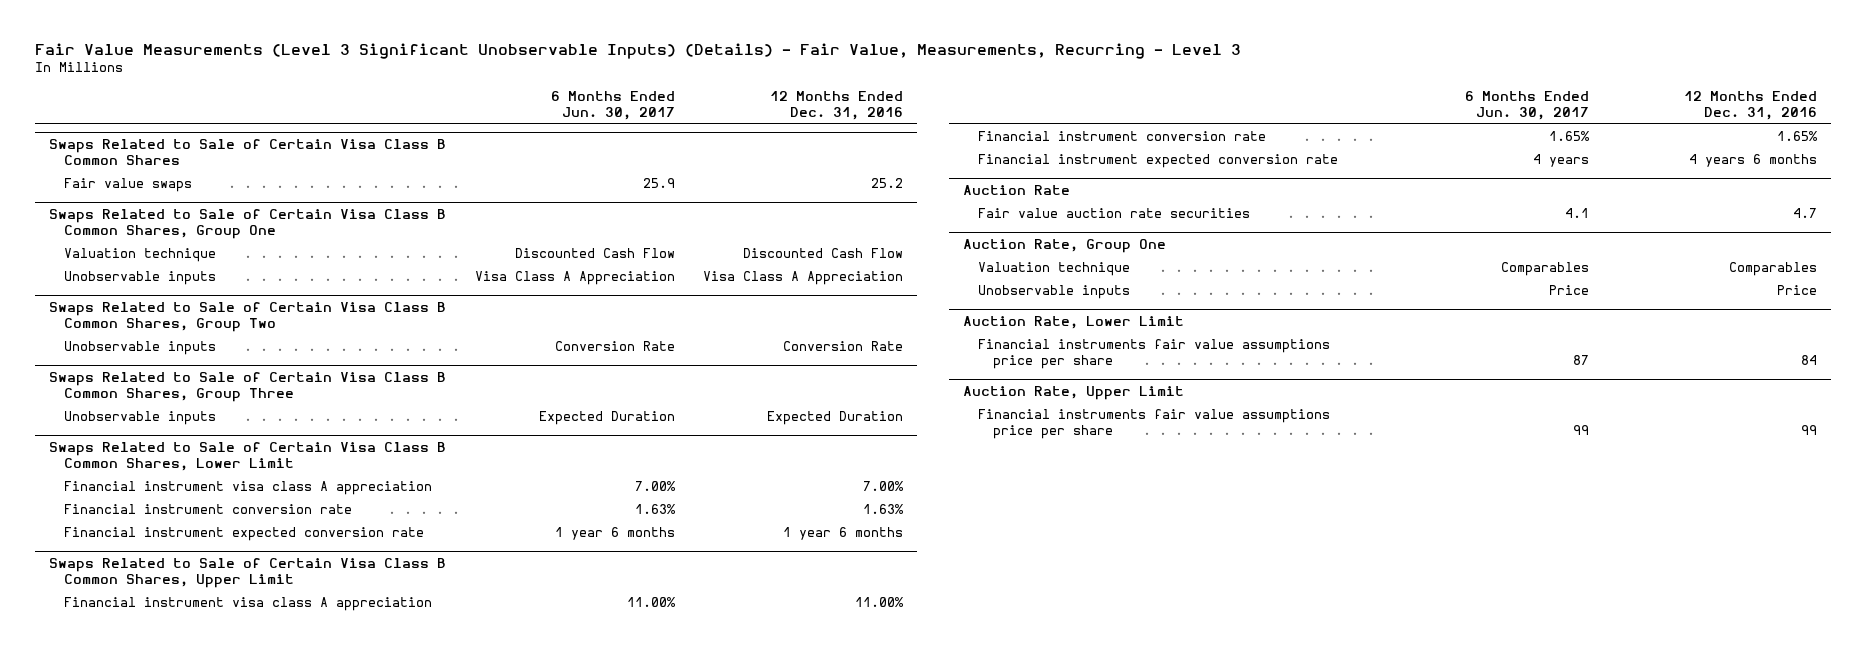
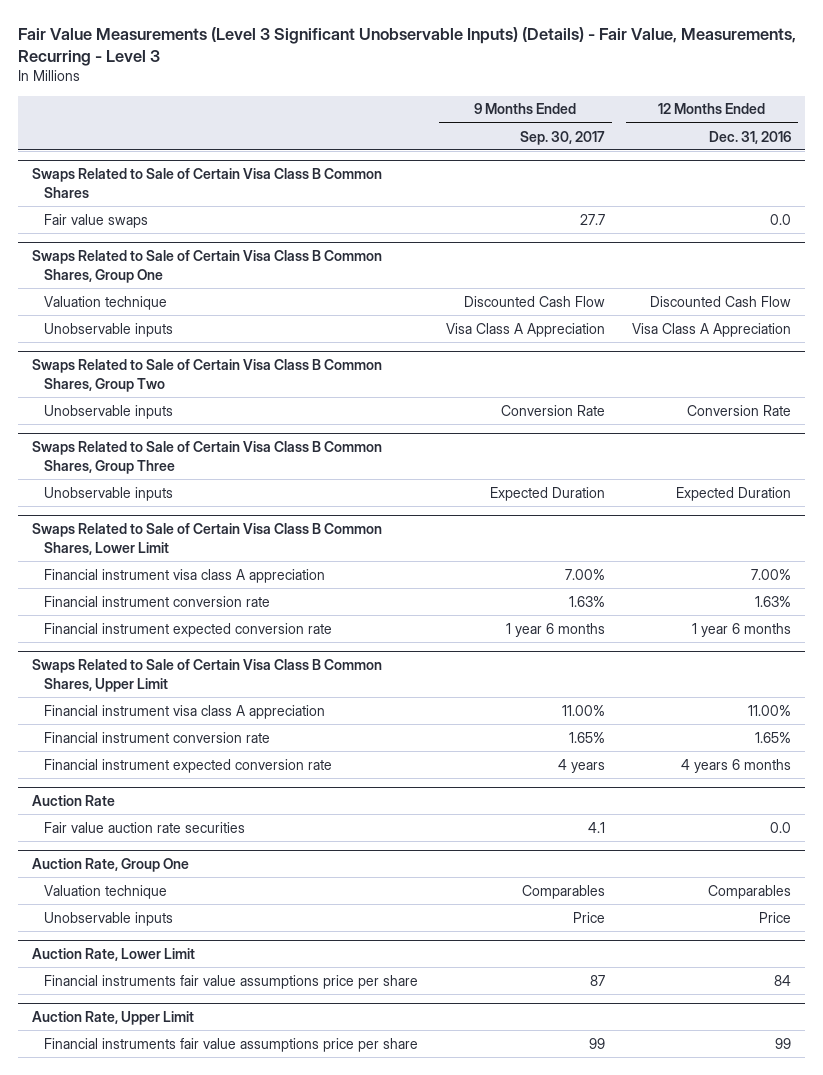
- | 6 Months Ended Jun. 30, 2017 | 12 Months Ended Dec. 31, 2016
+ | 9 Months Ended Sep. 30, 2017 | 12 Months Ended Dec. 31, 2016
@ Swaps Related to Sale of Certain Visa Class B Common Shares
- Fair value swaps | 25.9 | 25.2
+ Fair value swaps | 27.7 | 0.0
@ Auction Rate
- Fair value auction rate securities | 4.1 | 4.7
+ Fair value auction rate securities | 4.1 | 0.0

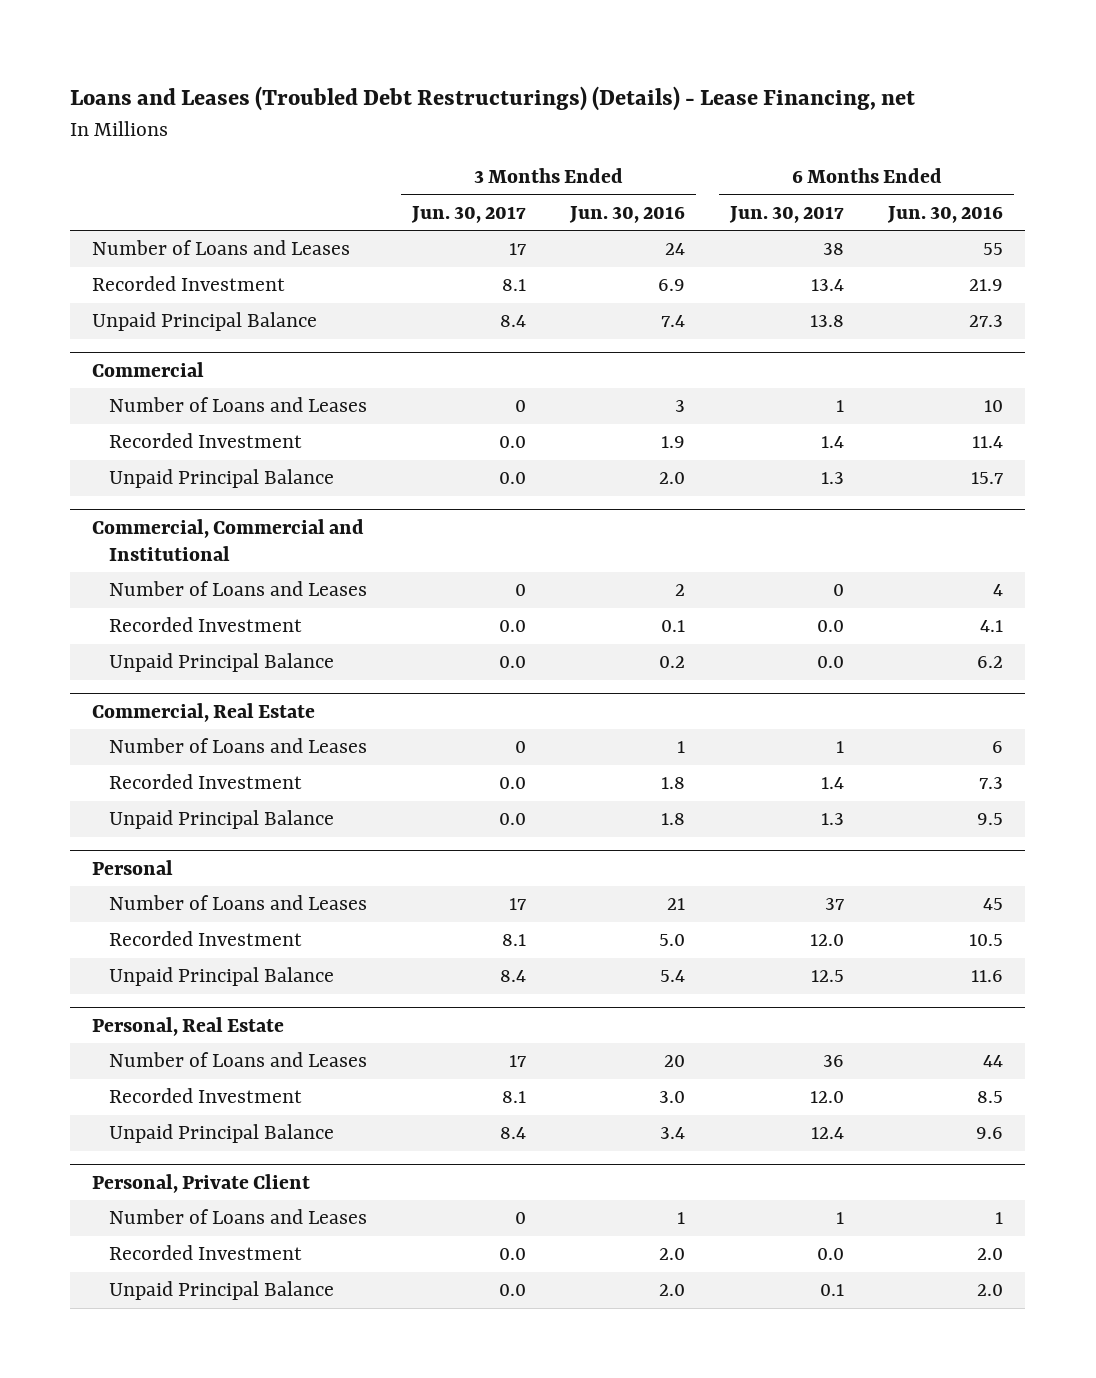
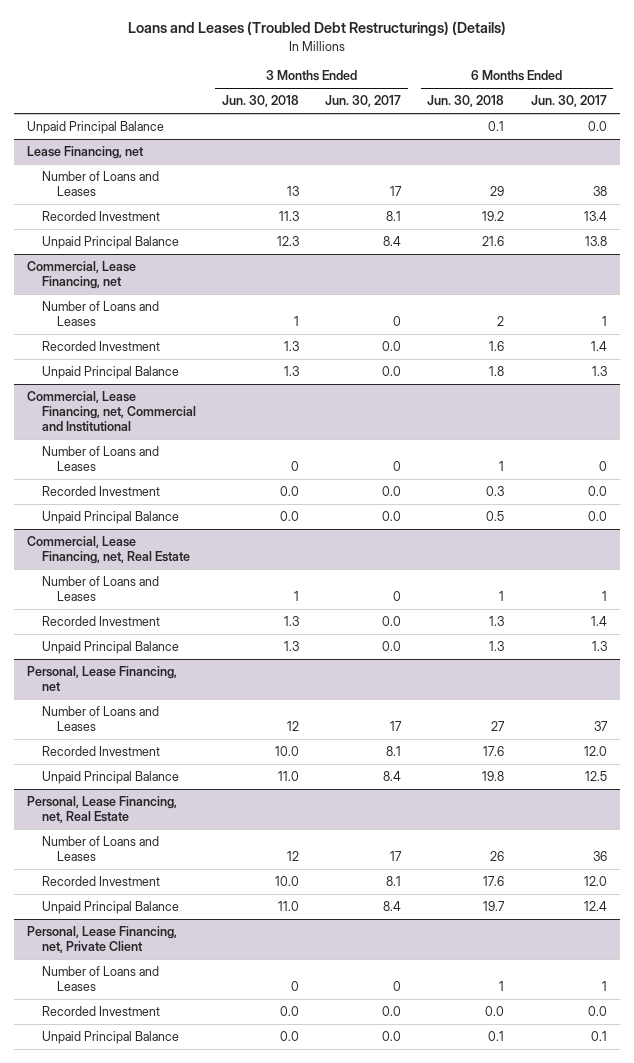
- Loans and Leases (Troubled Debt Restructurings) (Details) - Lease Financing, net
+ Loans and Leases (Troubled Debt Restructurings) (Details)
- | 3 Months Ended Jun. 30, 2017 | 3 Months Ended Jun. 30, 2016 | 6 Months Ended Jun. 30, 2017 | 6 Months Ended Jun. 30, 2016
+ | 3 Months Ended Jun. 30, 2018 | 3 Months Ended Jun. 30, 2017 | 6 Months Ended Jun. 30, 2018 | 6 Months Ended Jun. 30, 2017
+ Unpaid Principal Balance | | | 0.1 | 0.0
+ Lease Financing, net
- Commercial
+ Commercial, Lease Financing, net
- Commercial, Commercial and Institutional
+ Commercial, Lease Financing, net, Commercial and Institutional
- Commercial, Real Estate
+ Commercial, Lease Financing, net, Real Estate
- Personal
+ Personal, Lease Financing, net
- Personal, Real Estate
+ Personal, Lease Financing, net, Real Estate
- Personal, Private Client
+ Personal, Lease Financing, net, Private Client

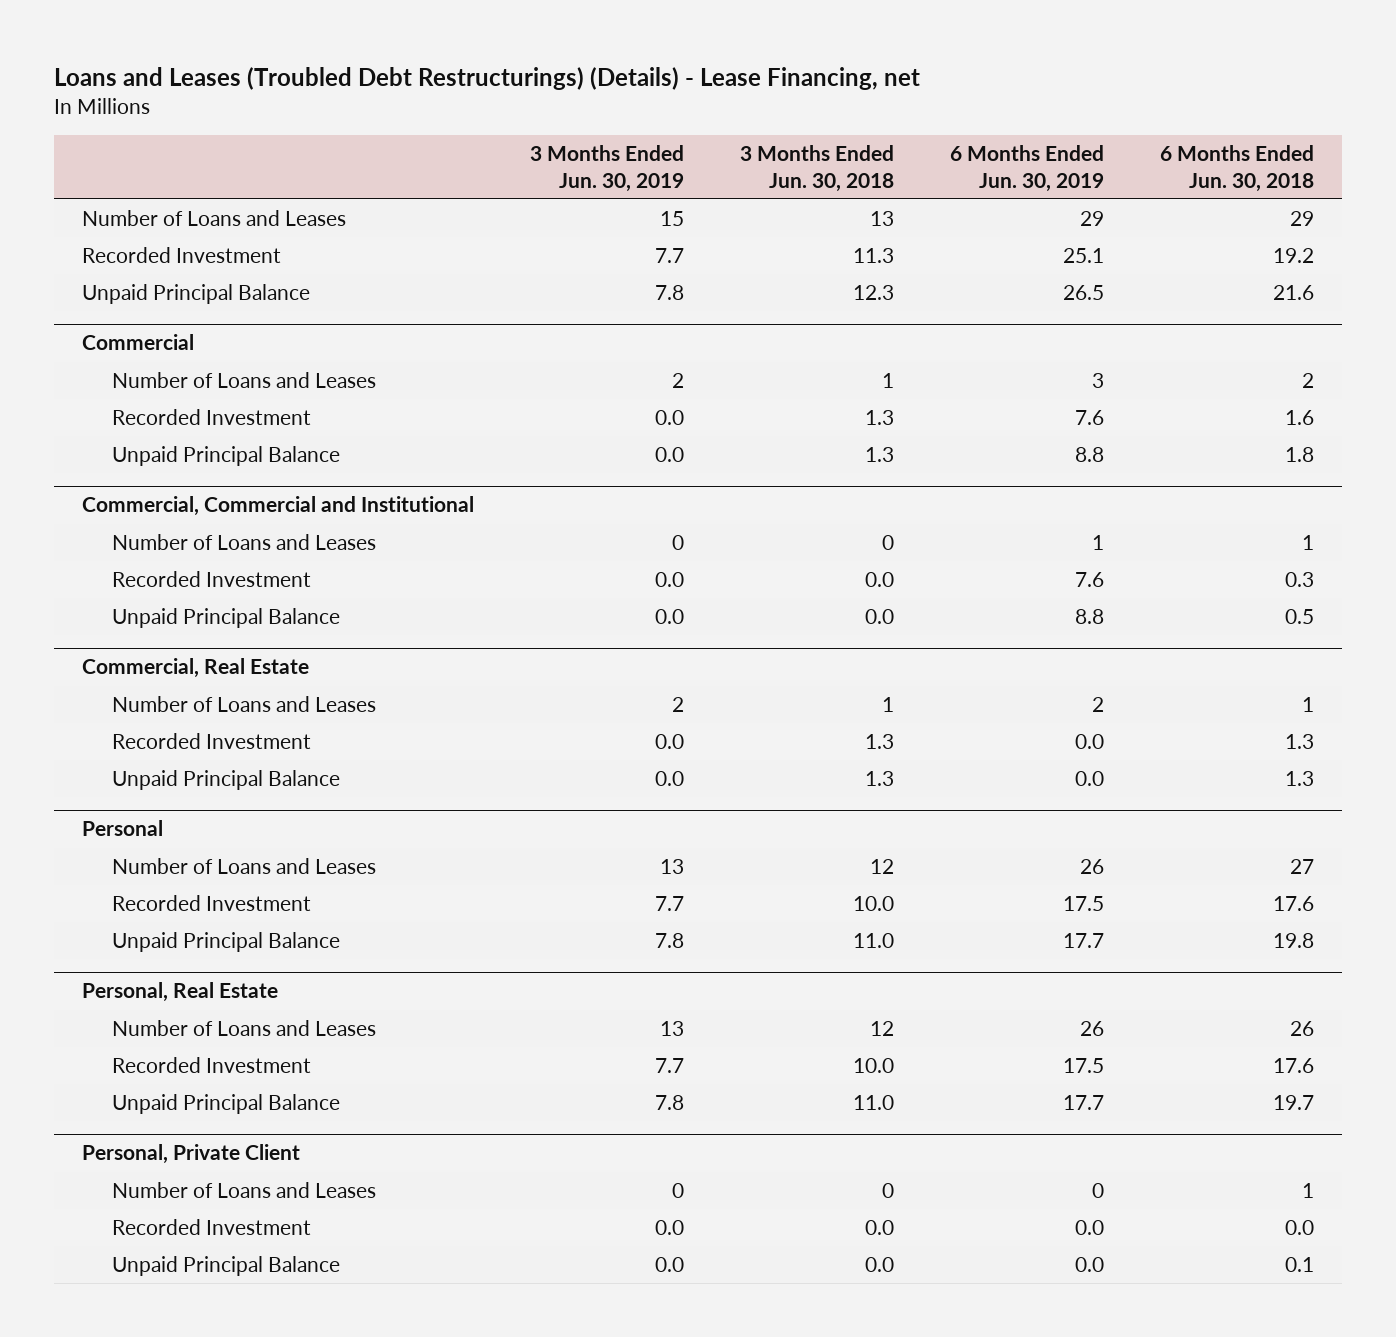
- Loans and Leases (Troubled Debt Restructurings) (Details)
+ Loans and Leases (Troubled Debt Restructurings) (Details) - Lease Financing, net
- | 3 Months Ended Jun. 30, 2018 | 3 Months Ended Jun. 30, 2017 | 6 Months Ended Jun. 30, 2018 | 6 Months Ended Jun. 30, 2017
+ | 3 Months Ended Jun. 30, 2019 | 3 Months Ended Jun. 30, 2018 | 6 Months Ended Jun. 30, 2019 | 6 Months Ended Jun. 30, 2018
- Unpaid Principal Balance | | | 0.1 | 0.0
- Lease Financing, net
- Commercial, Lease Financing, net
+ Commercial
- Commercial, Lease Financing, net, Commercial and Institutional
+ Commercial, Commercial and Institutional
- Commercial, Lease Financing, net, Real Estate
+ Commercial, Real Estate
- Personal, Lease Financing, net
+ Personal
- Personal, Lease Financing, net, Real Estate
+ Personal, Real Estate
- Personal, Lease Financing, net, Private Client
+ Personal, Private Client

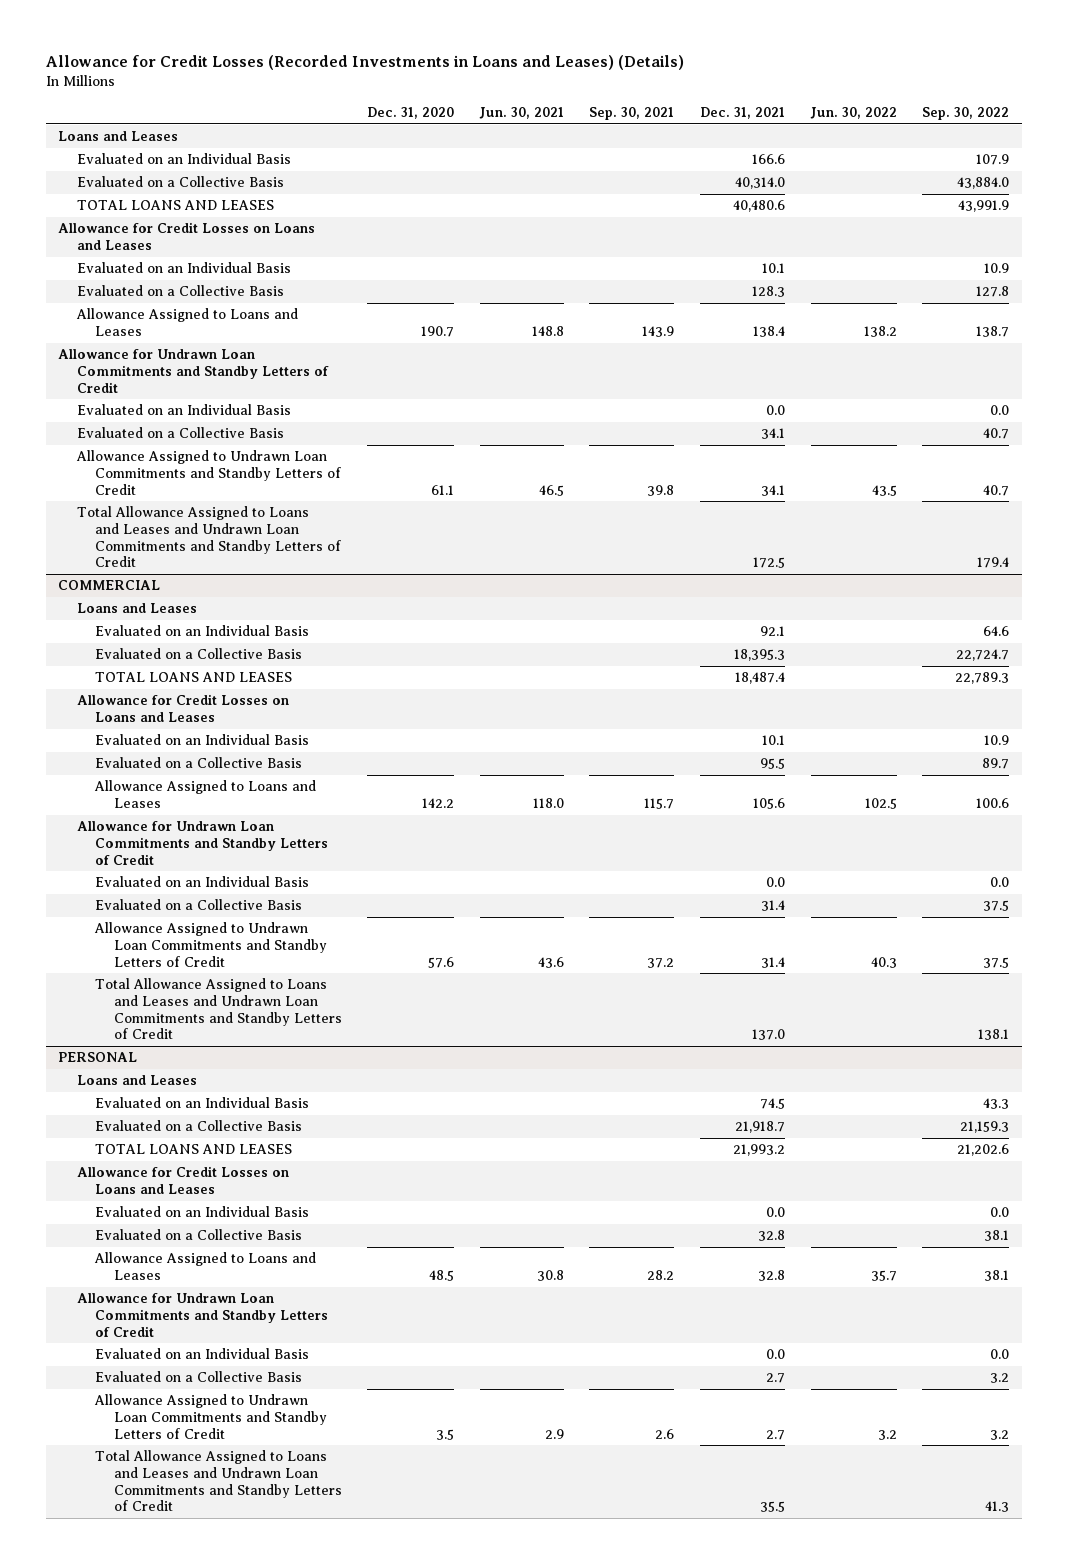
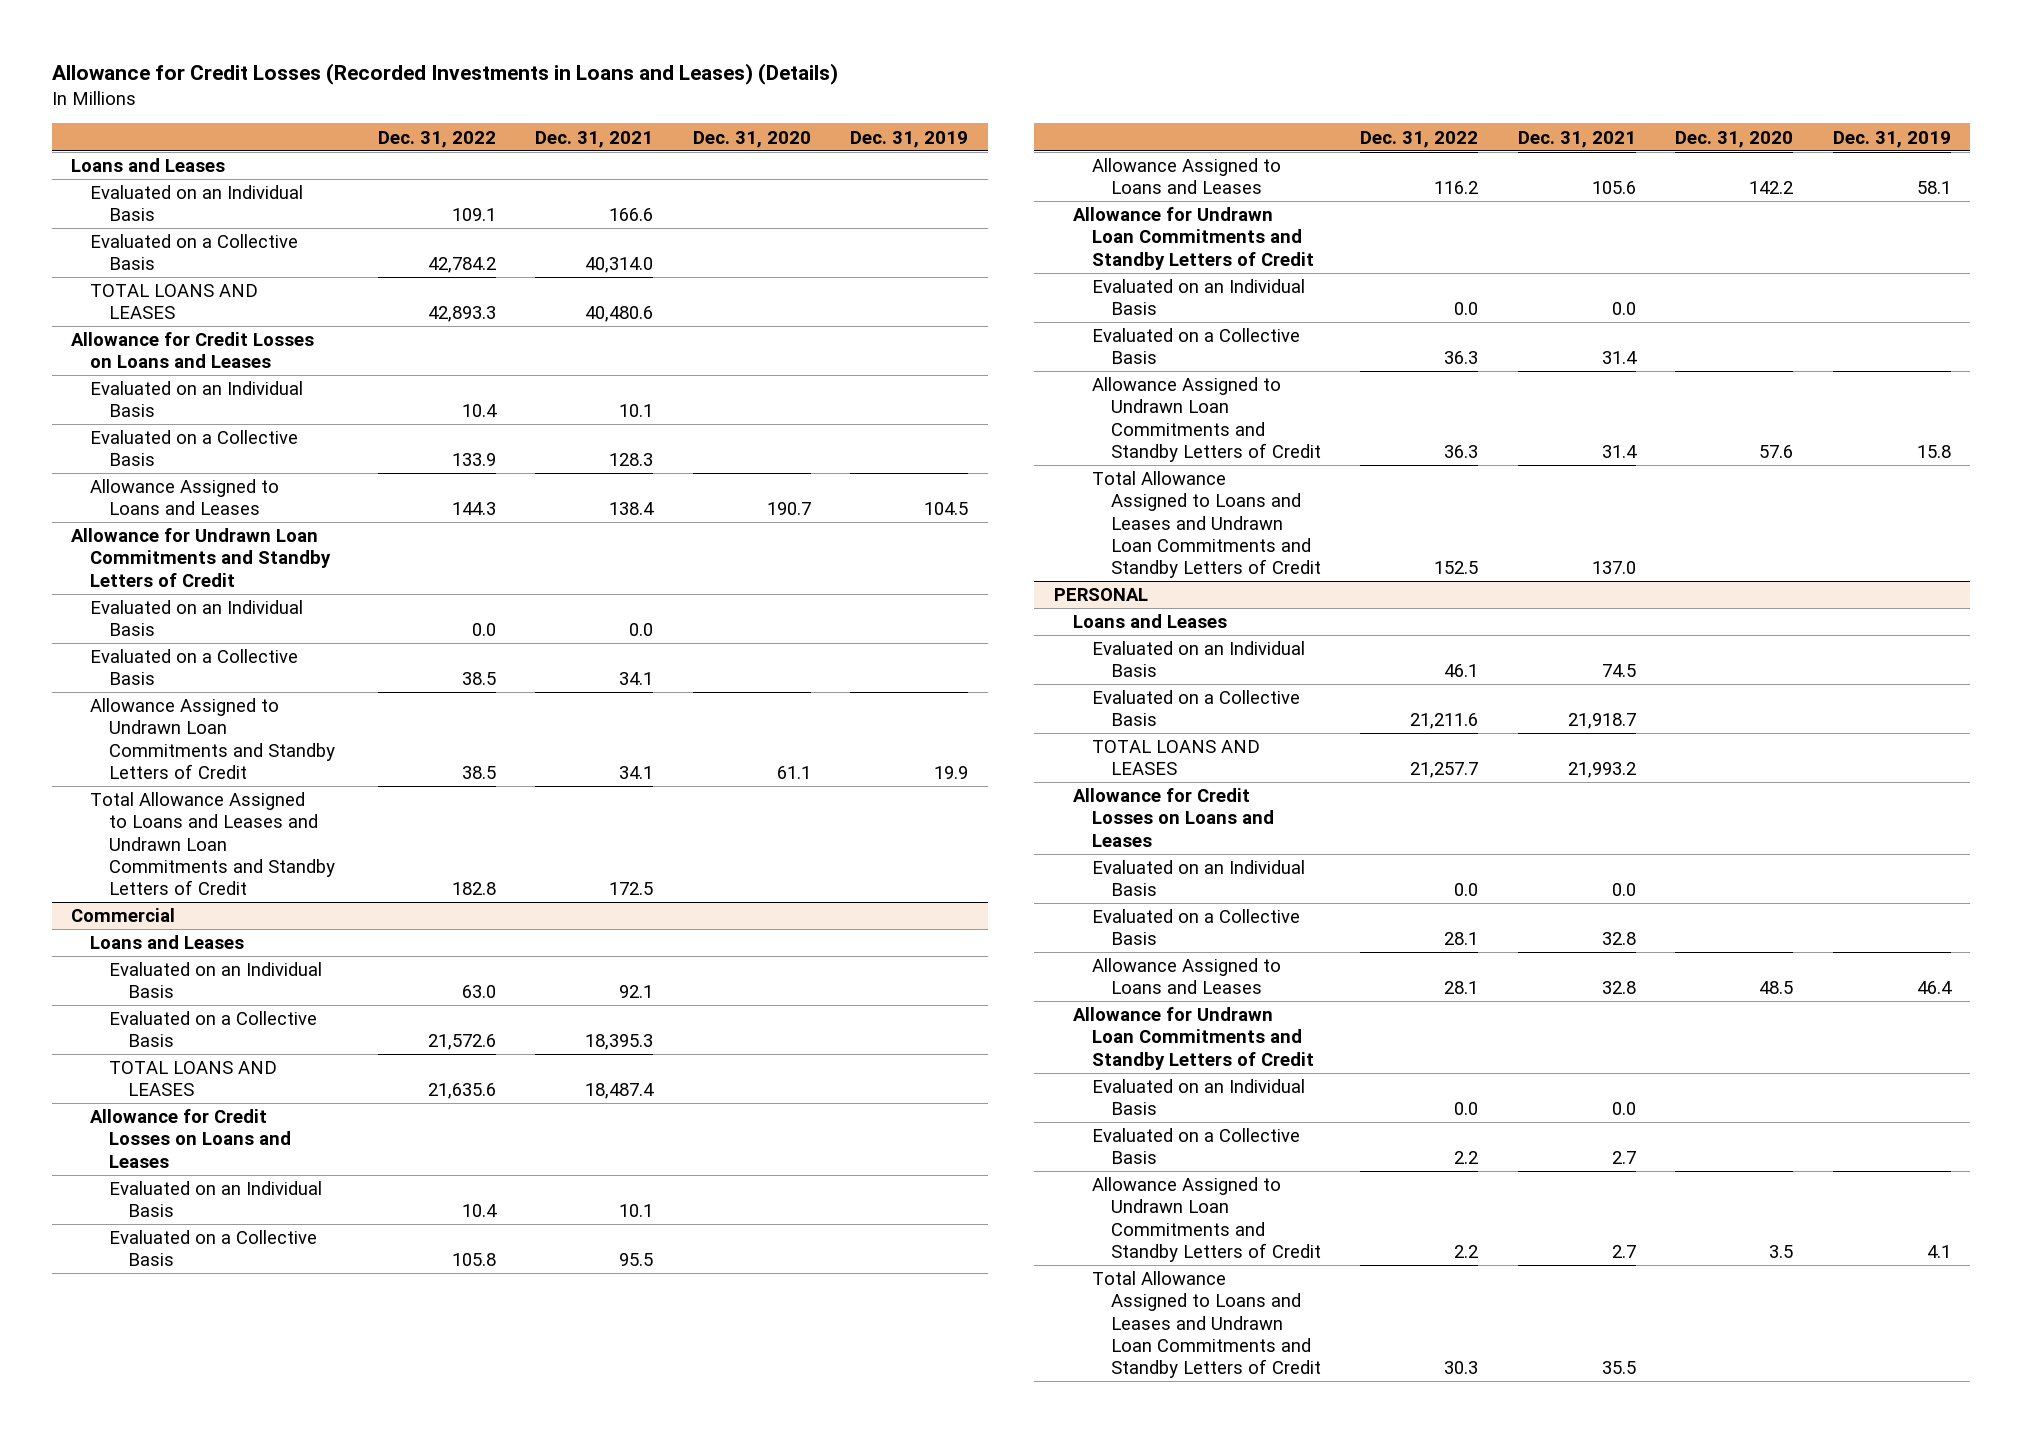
- | Dec. 31, 2020 | Jun. 30, 2021 | Sep. 30, 2021 | Dec. 31, 2021 | Jun. 30, 2022 | Sep. 30, 2022
+ | Dec. 31, 2022 | Dec. 31, 2021 | Dec. 31, 2020 | Dec. 31, 2019
- COMMERCIAL
+ Commercial

